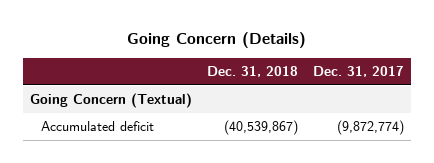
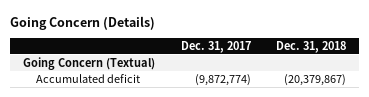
- | Dec. 31, 2018 | Dec. 31, 2017
+ | Dec. 31, 2017 | Dec. 31, 2018
- Accumulated deficit | (40,539,867) | (9,872,774)
+ Accumulated deficit | (9,872,774) | (20,379,867)

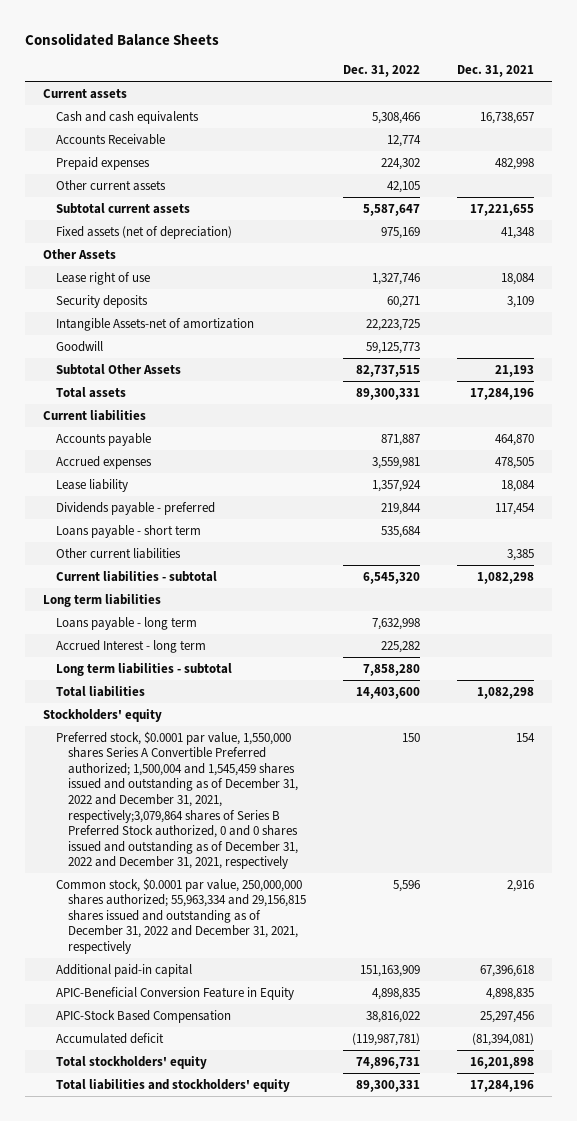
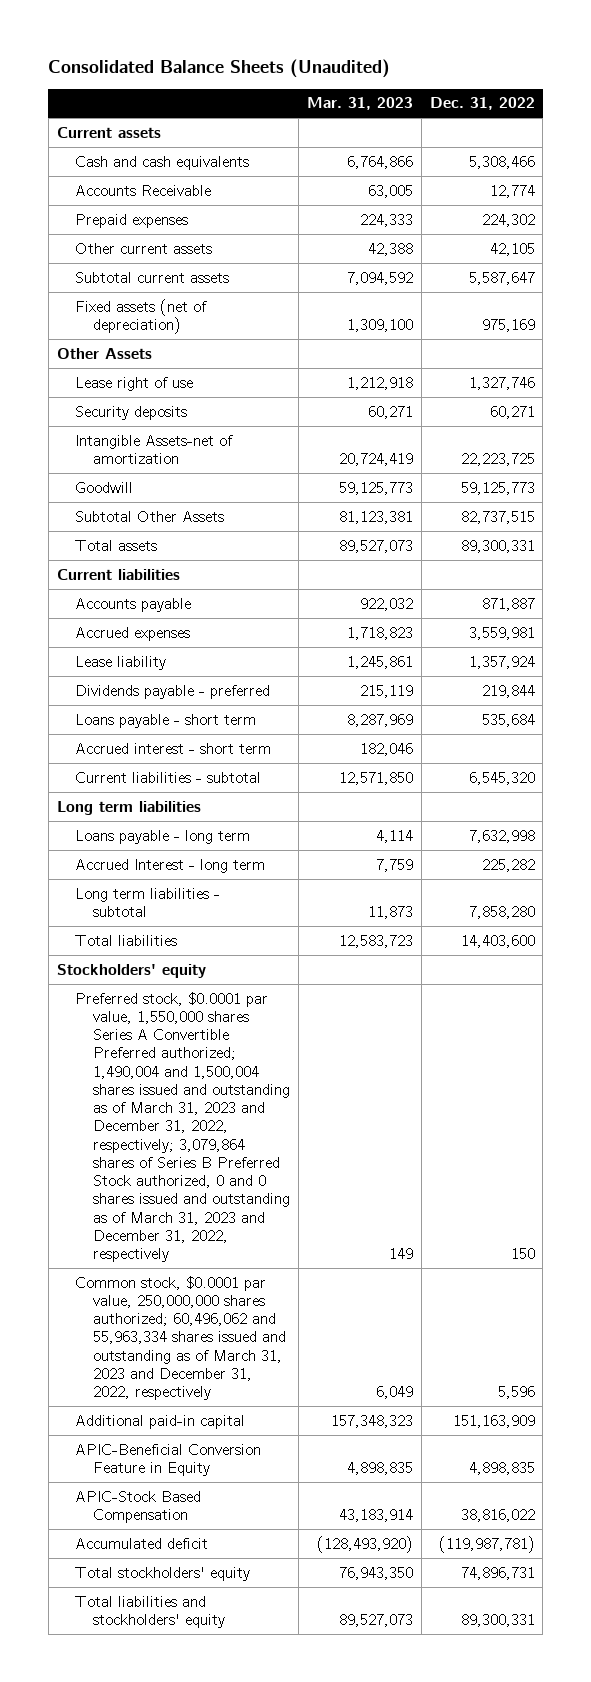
- Consolidated Balance Sheets
+ Consolidated Balance Sheets (Unaudited)
- | Dec. 31, 2022 | Dec. 31, 2021
+ | Mar. 31, 2023 | Dec. 31, 2022
- Other current liabilities | | 3,385
+ Accrued interest - short term | 182,046 |
- Preferred stock, $0.0001 par value, 1,550,000 shares Series A Convertible Preferred authorized; 1,500,004 and 1,545,459 shares issued and outstanding as of December 31, 2022 and December 31, 2021, respectively;3,079,864 shares of Series B Preferred Stock authorized, 0 and 0 shares issued and outstanding as of December 31, 2022 and December 31, 2021, respectively | 150 | 154
- Common stock, $0.0001 par value, 250,000,000 shares authorized; 55,963,334 and 29,156,815 shares issued and outstanding as of December 31, 2022 and December 31, 2021, respectively | 5,596 | 2,916
+ Preferred stock, $0.0001 par value, 1,550,000 shares Series A Convertible Preferred authorized; 1,490,004 and 1,500,004 shares issued and outstanding as of March 31, 2023 and December 31, 2022, respectively; 3,079,864 shares of Series B Preferred Stock authorized, 0 and 0 shares issued and outstanding as of March 31, 2023 and December 31, 2022, respectively | 149 | 150
+ Common stock, $0.0001 par value, 250,000,000 shares authorized; 60,496,062 and 55,963,334 shares issued and outstanding as of March 31, 2023 and December 31, 2022, respectively | 6,049 | 5,596

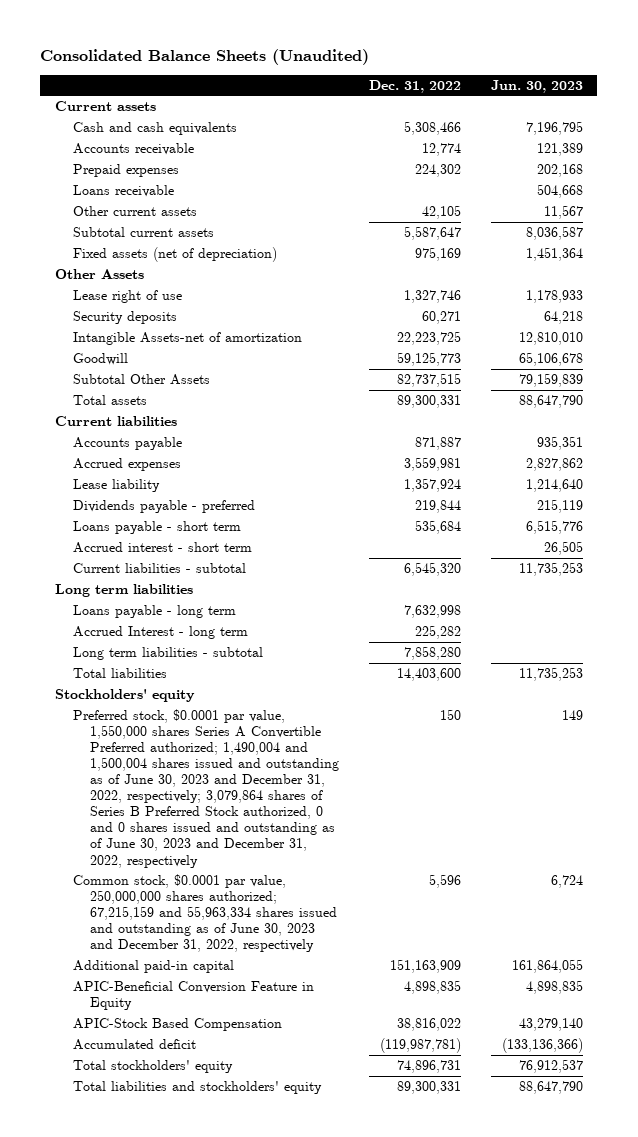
- | Mar. 31, 2023 | Dec. 31, 2022
+ | Dec. 31, 2022 | Jun. 30, 2023
- Accounts Receivable | 63,005 | 12,774
+ Accounts receivable | 12,774 | 121,389
+ Loans receivable | | 504,668
- Preferred stock, $0.0001 par value, 1,550,000 shares Series A Convertible Preferred authorized; 1,490,004 and 1,500,004 shares issued and outstanding as of March 31, 2023 and December 31, 2022, respectively; 3,079,864 shares of Series B Preferred Stock authorized, 0 and 0 shares issued and outstanding as of March 31, 2023 and December 31, 2022, respectively | 149 | 150
- Common stock, $0.0001 par value, 250,000,000 shares authorized; 60,496,062 and 55,963,334 shares issued and outstanding as of March 31, 2023 and December 31, 2022, respectively | 6,049 | 5,596
+ Preferred stock, $0.0001 par value, 1,550,000 shares Series A Convertible Preferred authorized; 1,490,004 and 1,500,004 shares issued and outstanding as of June 30, 2023 and December 31, 2022, respectively; 3,079,864 shares of Series B Preferred Stock authorized, 0 and 0 shares issued and outstanding as of June 30, 2023 and December 31, 2022, respectively | 150 | 149
+ Common stock, $0.0001 par value, 250,000,000 shares authorized; 67,215,159 and 55,963,334 shares issued and outstanding as of June 30, 2023 and December 31, 2022, respectively | 5,596 | 6,724

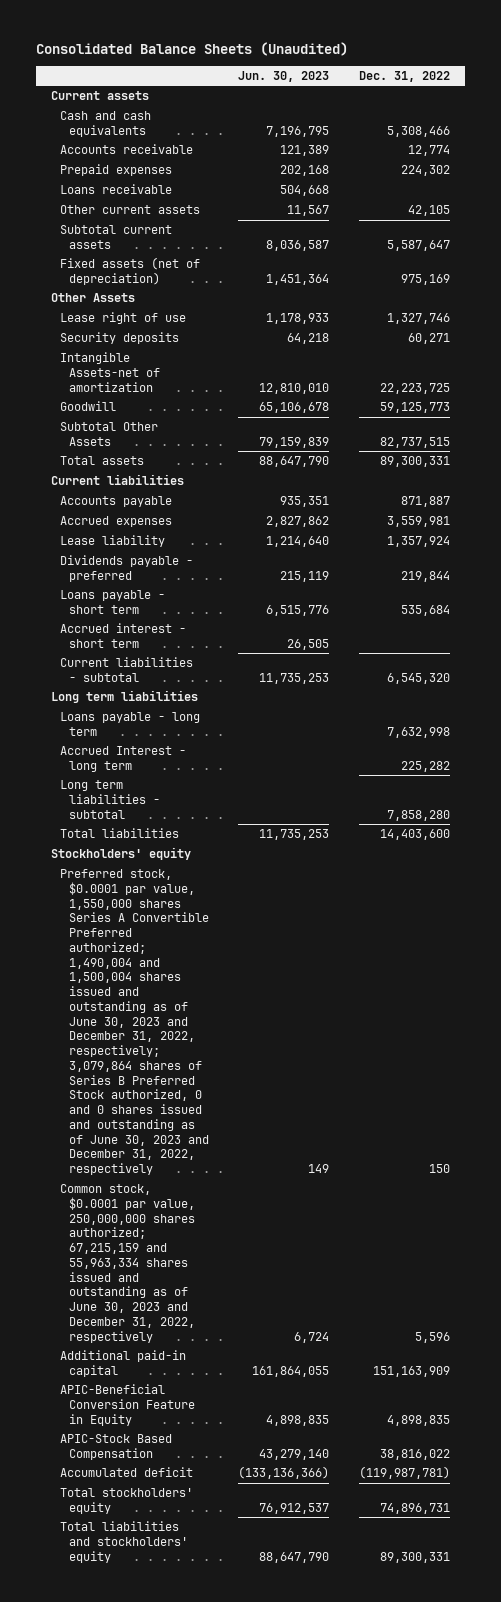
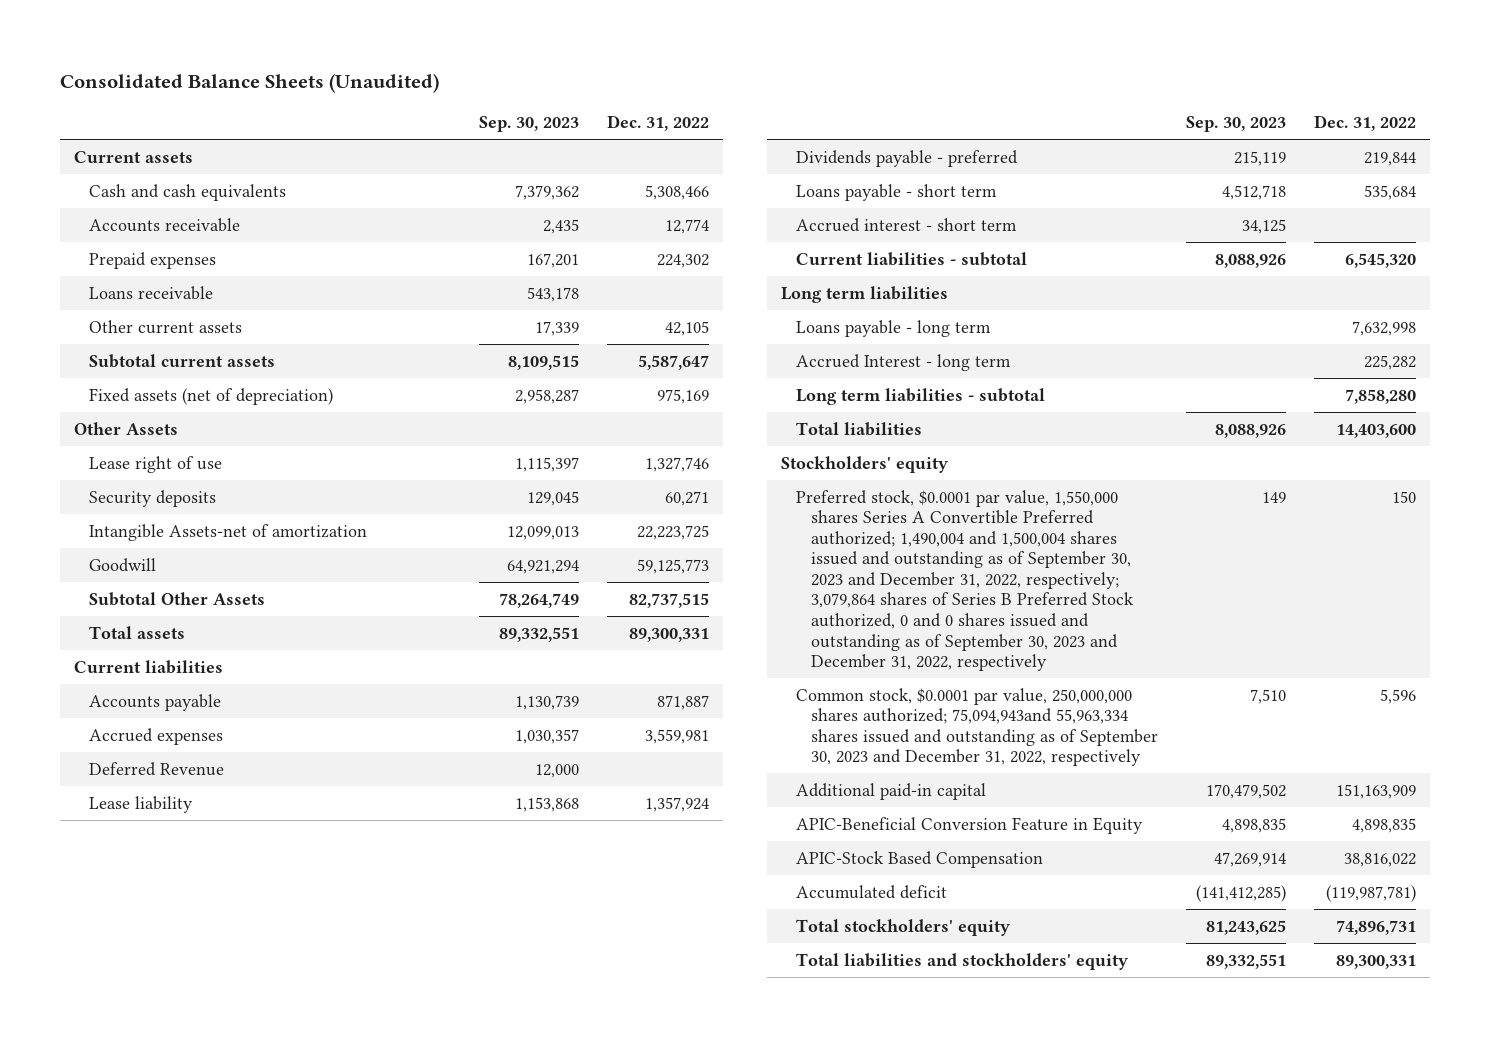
- | Jun. 30, 2023 | Dec. 31, 2022
+ | Sep. 30, 2023 | Dec. 31, 2022
+ Deferred Revenue | 12,000 |
- Preferred stock, $0.0001 par value, 1,550,000 shares Series A Convertible Preferred authorized; 1,490,004 and 1,500,004 shares issued and outstanding as of June 30, 2023 and December 31, 2022, respectively; 3,079,864 shares of Series B Preferred Stock authorized, 0 and 0 shares issued and outstanding as of June 30, 2023 and December 31, 2022, respectively | 149 | 150
- Common stock, $0.0001 par value, 250,000,000 shares authorized; 67,215,159 and 55,963,334 shares issued and outstanding as of June 30, 2023 and December 31, 2022, respectively | 6,724 | 5,596
+ Preferred stock, $0.0001 par value, 1,550,000 shares Series A Convertible Preferred authorized; 1,490,004 and 1,500,004 shares issued and outstanding as of September 30, 2023 and December 31, 2022, respectively; 3,079,864 shares of Series B Preferred Stock authorized, 0 and 0 shares issued and outstanding as of September 30, 2023 and December 31, 2022, respectively | 149 | 150
+ Common stock, $0.0001 par value, 250,000,000 shares authorized; 75,094,943and 55,963,334 shares issued and outstanding as of September 30, 2023 and December 31, 2022, respectively | 7,510 | 5,596

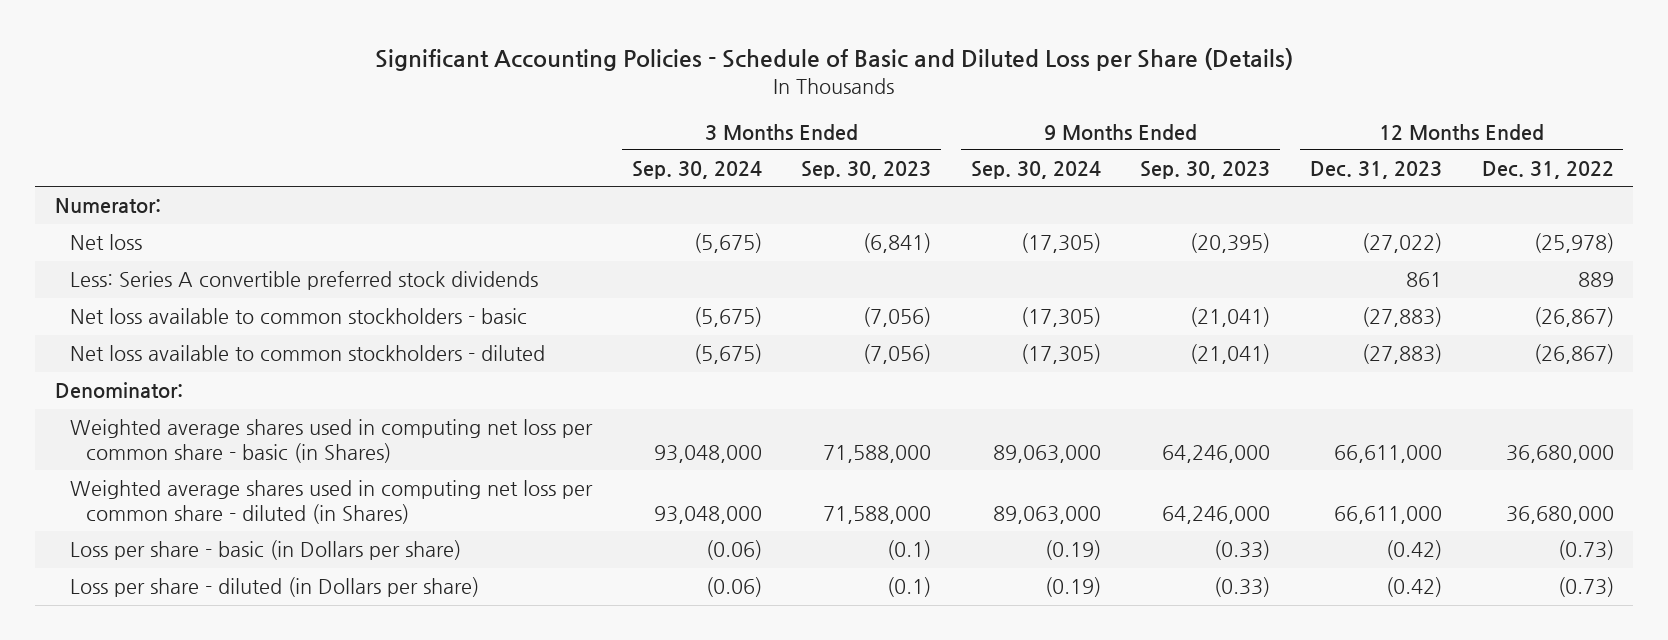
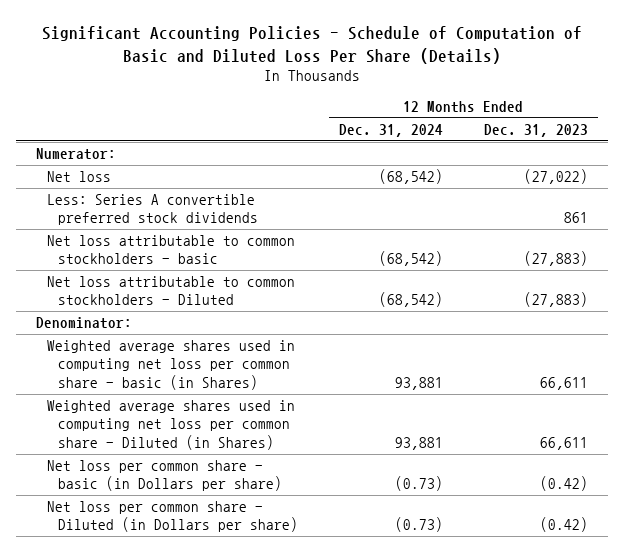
- Significant Accounting Policies - Schedule of Basic and Diluted Loss per Share (Details)
+ Significant Accounting Policies - Schedule of Computation of Basic and Diluted Loss Per Share (Details)
- | 3 Months Ended Sep. 30, 2024 | 3 Months Ended Sep. 30, 2023 | 9 Months Ended Sep. 30, 2024 | 9 Months Ended Sep. 30, 2023 | 12 Months Ended Dec. 31, 2023 | 12 Months Ended Dec. 31, 2022
+ | 12 Months Ended Dec. 31, 2024 | 12 Months Ended Dec. 31, 2023
- Net loss available to common stockholders - basic | (5,675) | (7,056) | (17,305) | (21,041) | (27,883) | (26,867)
- Net loss available to common stockholders - diluted | (5,675) | (7,056) | (17,305) | (21,041) | (27,883) | (26,867)
+ Net loss attributable to common stockholders - basic | (68,542) | (27,883)
+ Net loss attributable to common stockholders - Diluted | (68,542) | (27,883)
- Weighted average shares used in computing net loss per common share - basic (in Shares) | 93,048,000 | 71,588,000 | 89,063,000 | 64,246,000 | 66,611,000 | 36,680,000
- Weighted average shares used in computing net loss per common share - diluted (in Shares) | 93,048,000 | 71,588,000 | 89,063,000 | 64,246,000 | 66,611,000 | 36,680,000
- Loss per share - basic (in Dollars per share) | (0.06) | (0.1) | (0.19) | (0.33) | (0.42) | (0.73)
- Loss per share - diluted (in Dollars per share) | (0.06) | (0.1) | (0.19) | (0.33) | (0.42) | (0.73)
+ Weighted average shares used in computing net loss per common share - basic (in Shares) | 93,881 | 66,611
+ Weighted average shares used in computing net loss per common share - Diluted (in Shares) | 93,881 | 66,611
+ Net loss per common share - basic (in Dollars per share) | (0.73) | (0.42)
+ Net loss per common share - Diluted (in Dollars per share) | (0.73) | (0.42)

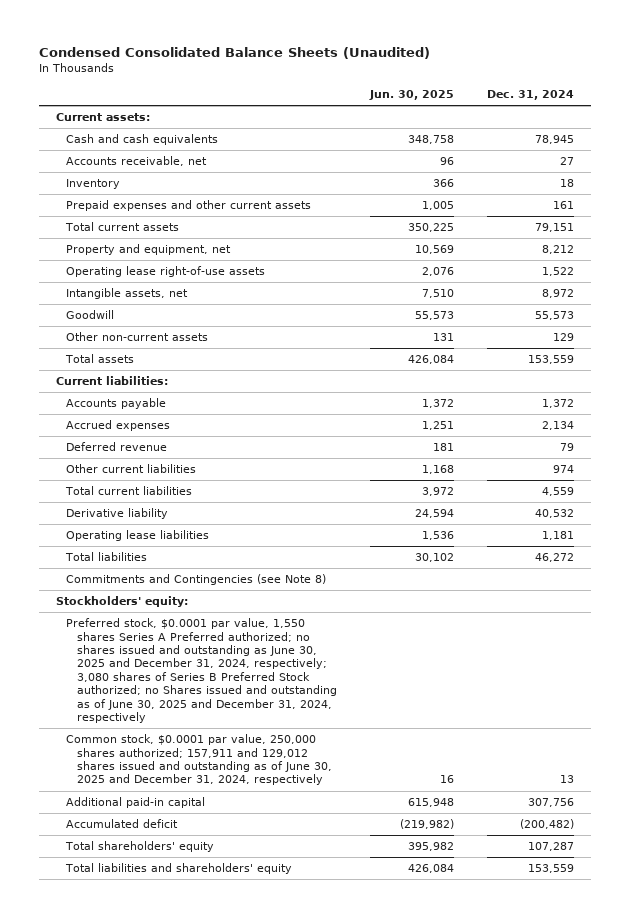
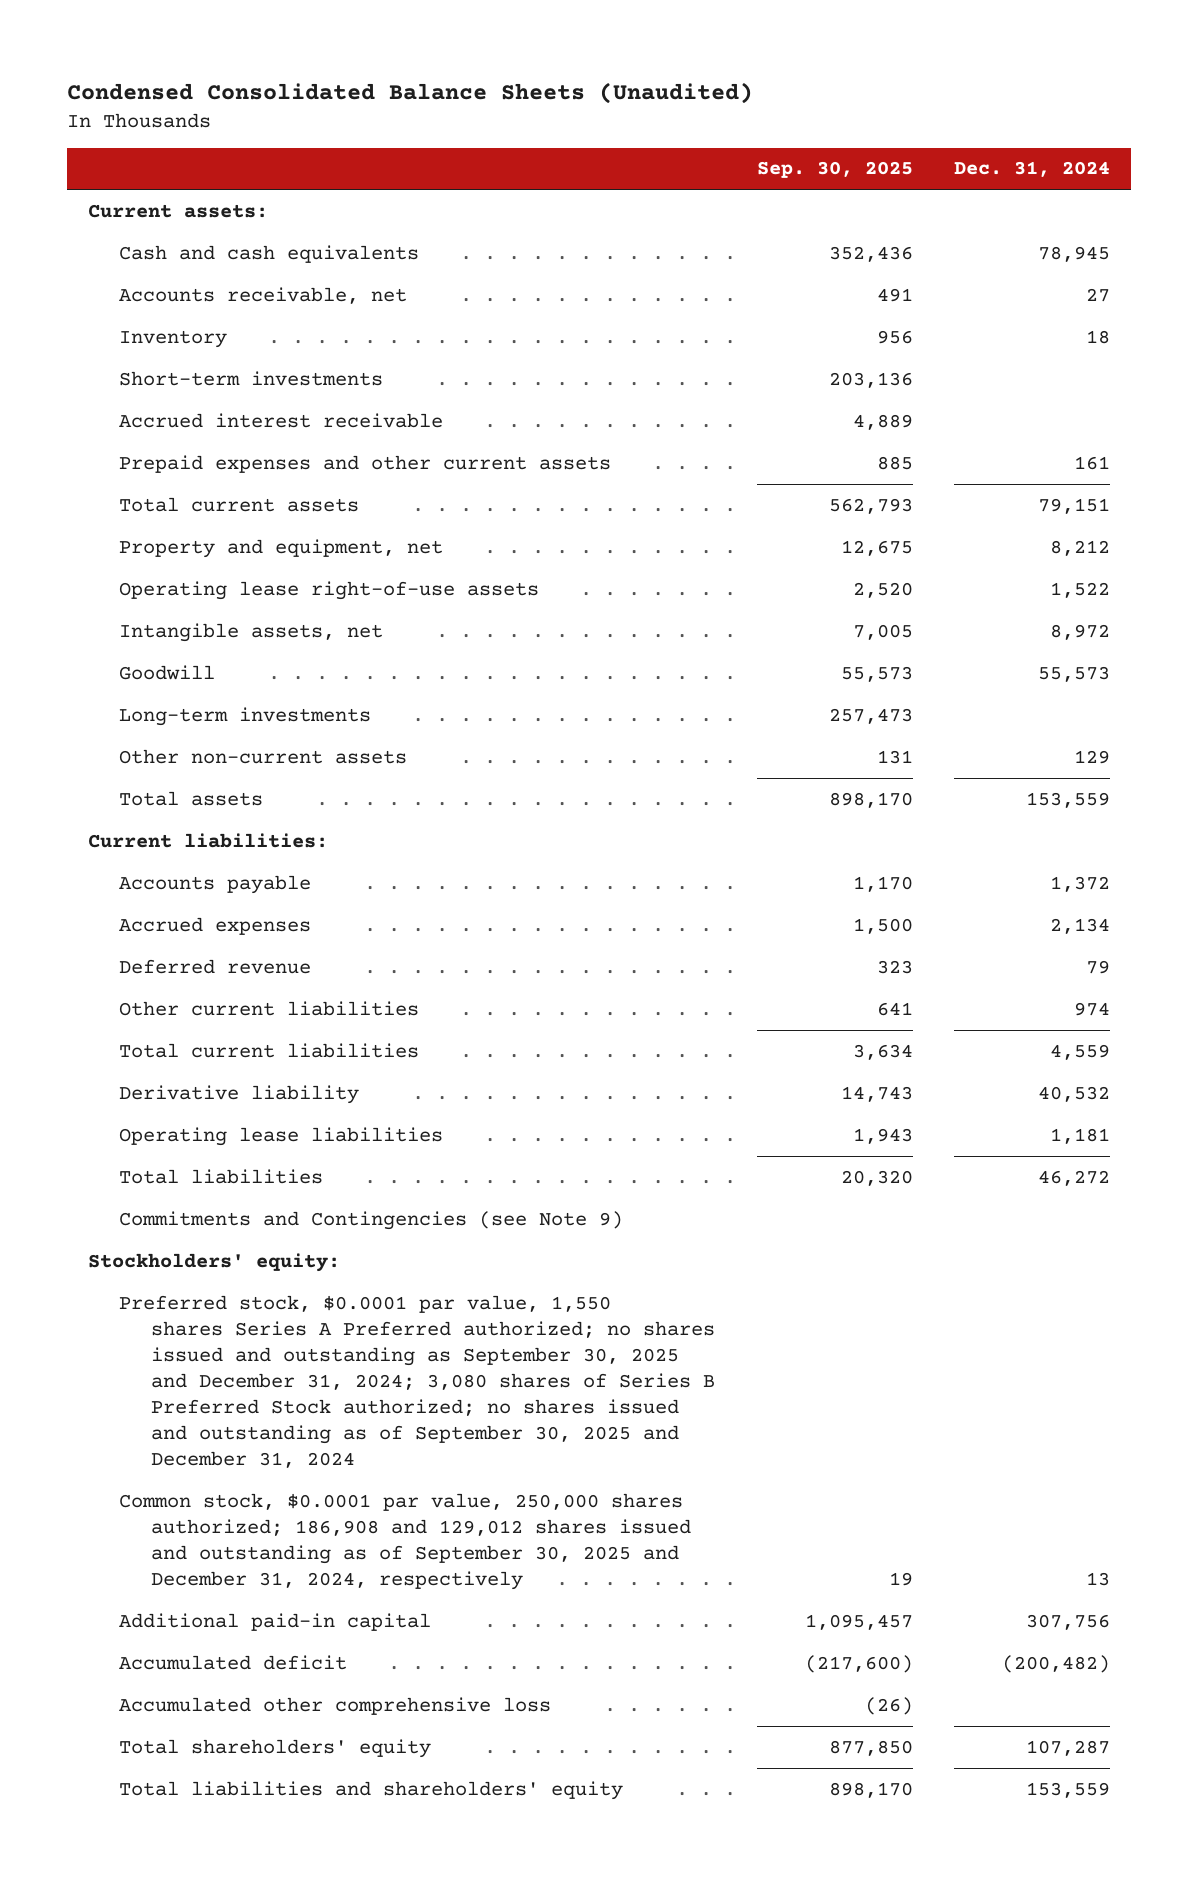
- | Jun. 30, 2025 | Dec. 31, 2024
+ | Sep. 30, 2025 | Dec. 31, 2024
+ Short-term investments | 203,136 |
+ Accrued interest receivable | 4,889 |
+ Long-term investments | 257,473 |
- Commitments and Contingencies (see Note 8)
+ Commitments and Contingencies (see Note 9)
- Preferred stock, $0.0001 par value, 1,550 shares Series A Preferred authorized; no shares issued and outstanding as June 30, 2025 and December 31, 2024, respectively; 3,080 shares of Series B Preferred Stock authorized; no Shares issued and outstanding as of June 30, 2025 and December 31, 2024, respectively
- Common stock, $0.0001 par value, 250,000 shares authorized; 157,911 and 129,012 shares issued and outstanding as of June 30, 2025 and December 31, 2024, respectively | 16 | 13
+ Preferred stock, $0.0001 par value, 1,550 shares Series A Preferred authorized; no shares issued and outstanding as September 30, 2025 and December 31, 2024; 3,080 shares of Series B Preferred Stock authorized; no shares issued and outstanding as of September 30, 2025 and December 31, 2024
+ Common stock, $0.0001 par value, 250,000 shares authorized; 186,908 and 129,012 shares issued and outstanding as of September 30, 2025 and December 31, 2024, respectively | 19 | 13
+ Accumulated other comprehensive loss | (26) |

